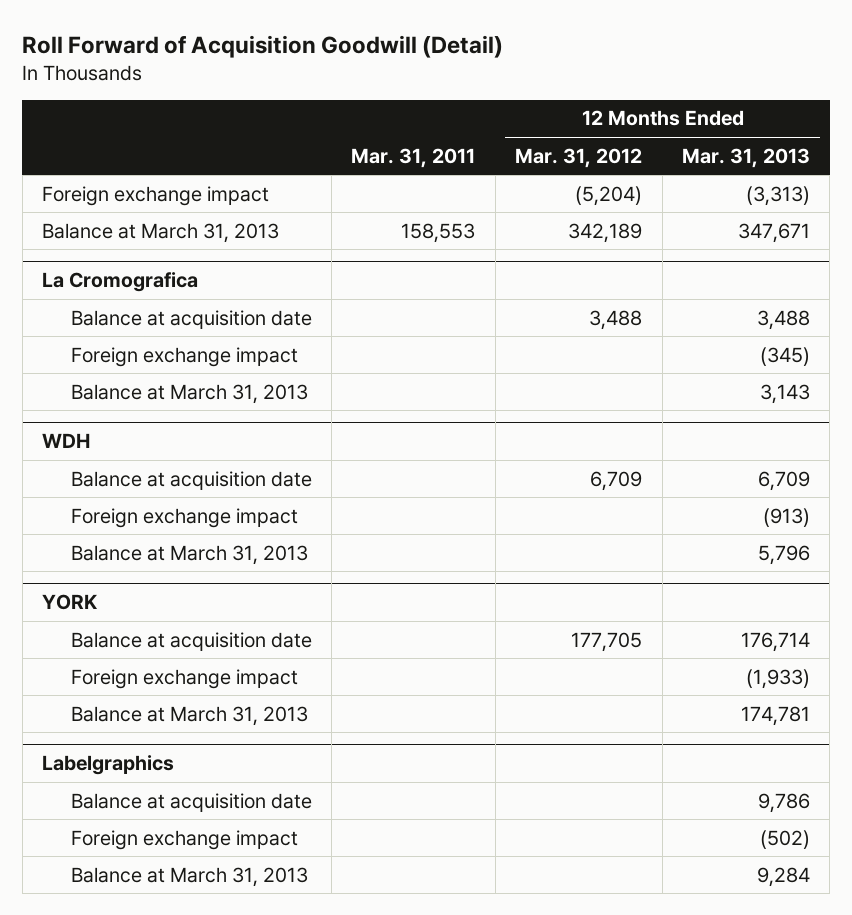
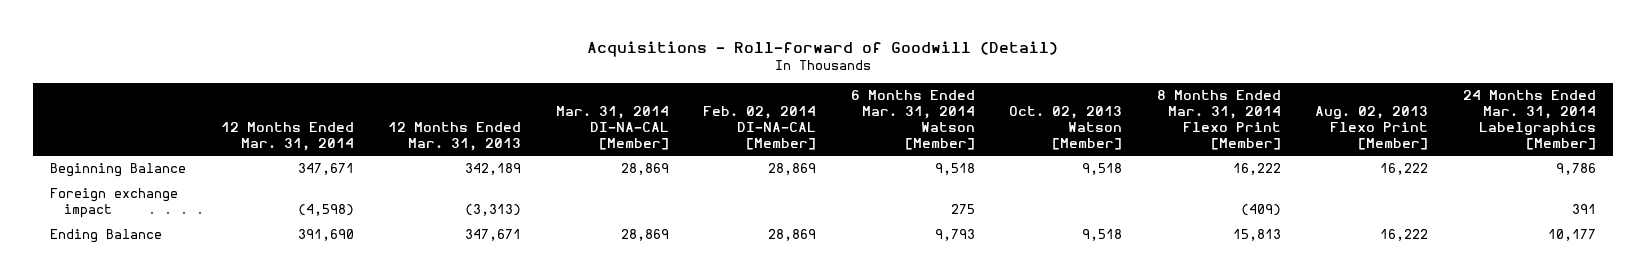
- Roll Forward of Acquisition Goodwill (Detail)
+ Acquisitions - Roll-forward of Goodwill (Detail)
- | Mar. 31, 2011 | 12 Months Ended Mar. 31, 2012 | 12 Months Ended Mar. 31, 2013
+ | 12 Months Ended Mar. 31, 2014 | 12 Months Ended Mar. 31, 2013 | Mar. 31, 2014 DI-NA-CAL [Member] | Feb. 02, 2014 DI-NA-CAL [Member] | 6 Months Ended Mar. 31, 2014 Watson [Member] | Oct. 02, 2013 Watson [Member] | 8 Months Ended Mar. 31, 2014 Flexo Print [Member] | Aug. 02, 2013 Flexo Print [Member] | 24 Months Ended Mar. 31, 2014 Labelgraphics [Member]
+ Beginning Balance | 347,671 | 342,189 | 28,869 | 28,869 | 9,518 | 9,518 | 16,222 | 16,222 | 9,786
- Balance at March 31, 2013 | 158,553 | 342,189 | 347,671
- La Cromografica
- Balance at acquisition date | | 3,488 | 3,488
- Foreign exchange impact | | | (345)
- Balance at March 31, 2013 | | | 3,143
- WDH
- Balance at acquisition date | | 6,709 | 6,709
- Foreign exchange impact | | | (913)
- Balance at March 31, 2013 | | | 5,796
- YORK
- Balance at acquisition date | | 177,705 | 176,714
- Foreign exchange impact | | | (1,933)
- Balance at March 31, 2013 | | | 174,781
- Labelgraphics
- Balance at acquisition date | | | 9,786
- Foreign exchange impact | | | (502)
- Balance at March 31, 2013 | | | 9,284
+ Ending Balance | 391,690 | 347,671 | 28,869 | 28,869 | 9,793 | 9,518 | 15,813 | 16,222 | 10,177

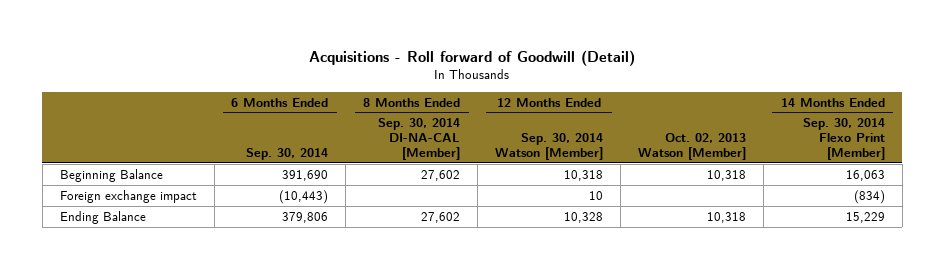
- Acquisitions - Roll-forward of Goodwill (Detail)
+ Acquisitions - Roll forward of Goodwill (Detail)
- | 12 Months Ended Mar. 31, 2014 | 12 Months Ended Mar. 31, 2013 | Mar. 31, 2014 DI-NA-CAL [Member] | Feb. 02, 2014 DI-NA-CAL [Member] | 6 Months Ended Mar. 31, 2014 Watson [Member] | Oct. 02, 2013 Watson [Member] | 8 Months Ended Mar. 31, 2014 Flexo Print [Member] | Aug. 02, 2013 Flexo Print [Member] | 24 Months Ended Mar. 31, 2014 Labelgraphics [Member]
+ | 6 Months Ended Sep. 30, 2014 | 8 Months Ended Sep. 30, 2014 DI-NA-CAL [Member] | 12 Months Ended Sep. 30, 2014 Watson [Member] | Oct. 02, 2013 Watson [Member] | 14 Months Ended Sep. 30, 2014 Flexo Print [Member]
- Beginning Balance | 347,671 | 342,189 | 28,869 | 28,869 | 9,518 | 9,518 | 16,222 | 16,222 | 9,786
+ Beginning Balance | 391,690 | 27,602 | 10,318 | 10,318 | 16,063
- Ending Balance | 391,690 | 347,671 | 28,869 | 28,869 | 9,793 | 9,518 | 15,813 | 16,222 | 10,177
+ Ending Balance | 379,806 | 27,602 | 10,328 | 10,318 | 15,229

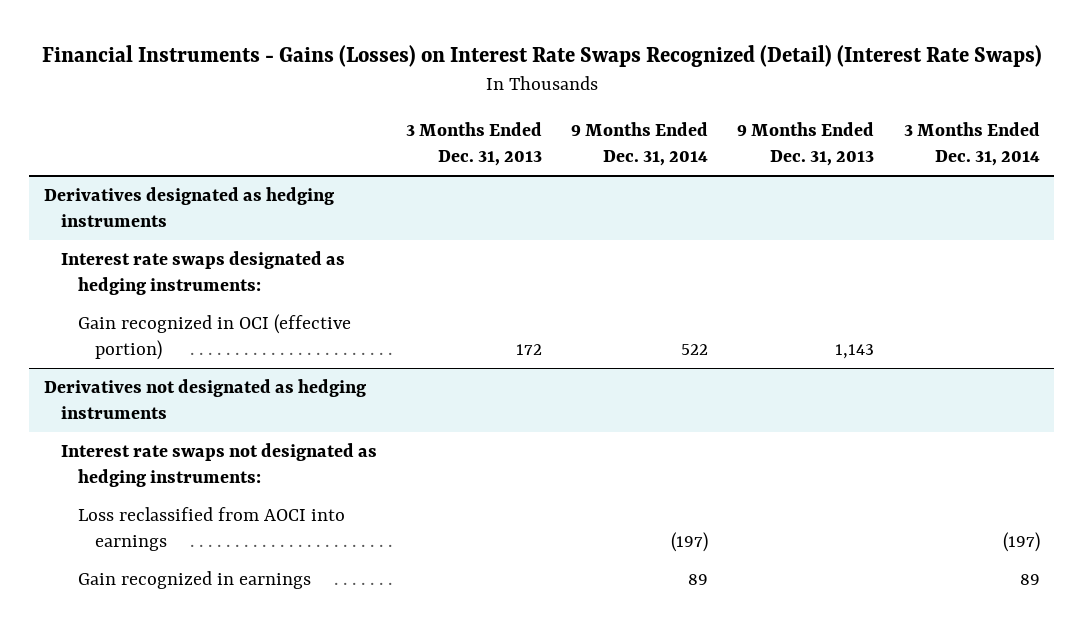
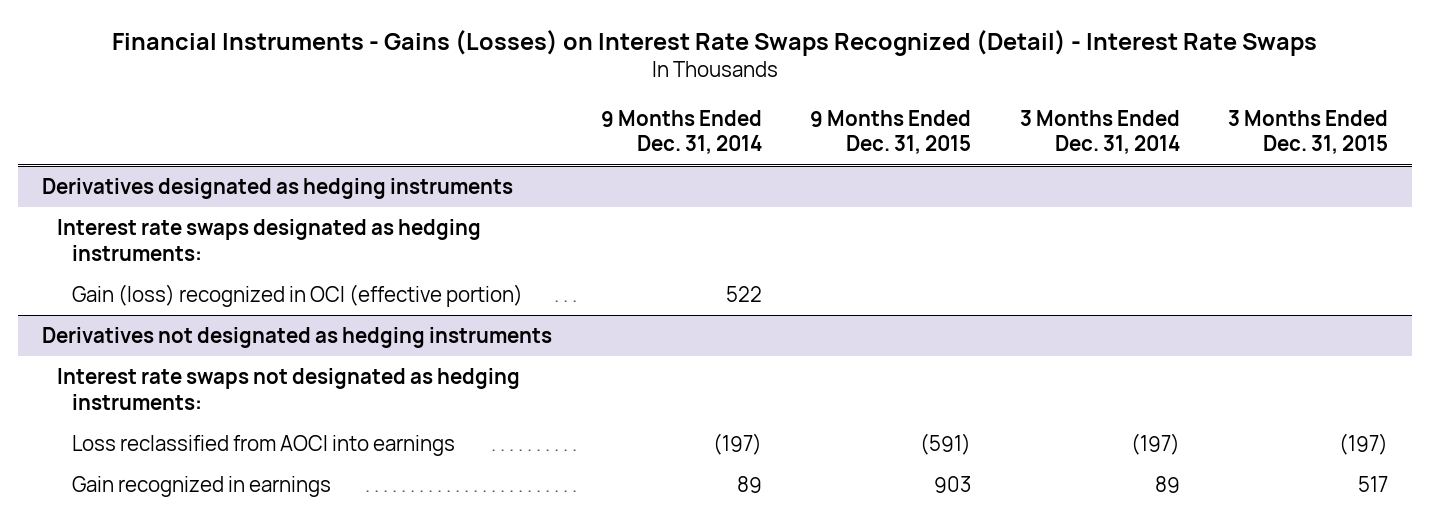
- Financial Instruments - Gains (Losses) on Interest Rate Swaps Recognized (Detail) (Interest Rate Swaps)
+ Financial Instruments - Gains (Losses) on Interest Rate Swaps Recognized (Detail) - Interest Rate Swaps
- | 3 Months Ended Dec. 31, 2013 | 9 Months Ended Dec. 31, 2014 | 9 Months Ended Dec. 31, 2013 | 3 Months Ended Dec. 31, 2014
+ | 9 Months Ended Dec. 31, 2014 | 9 Months Ended Dec. 31, 2015 | 3 Months Ended Dec. 31, 2014 | 3 Months Ended Dec. 31, 2015
@ Derivatives designated as hedging instruments
- Gain recognized in OCI (effective portion) | 172 | 522 | 1,143 |
+ Gain (loss) recognized in OCI (effective portion) | 522 | | |

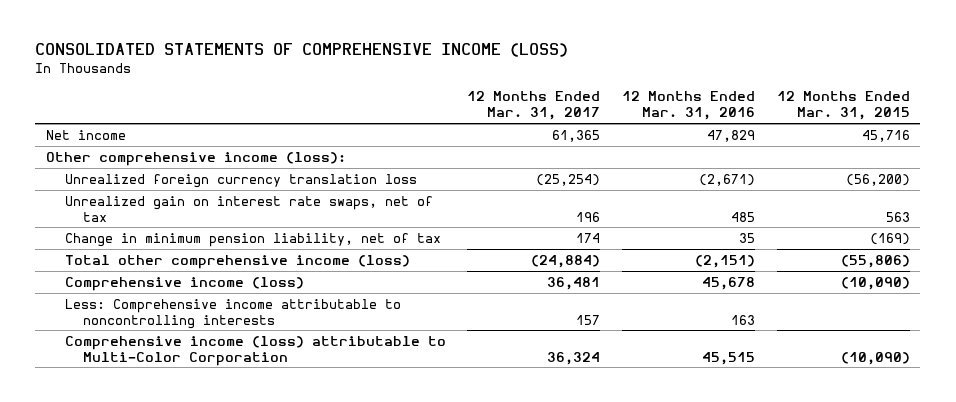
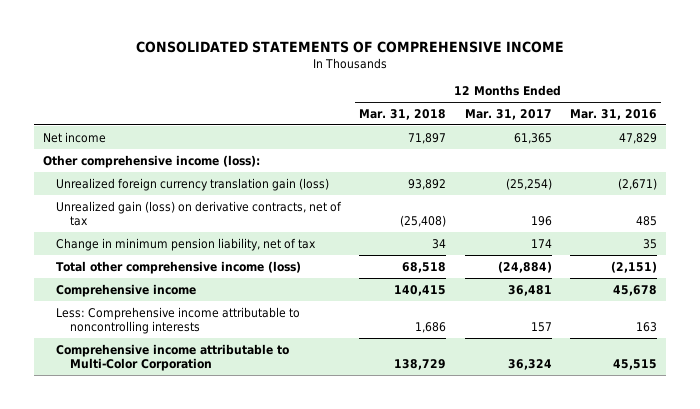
- CONSOLIDATED STATEMENTS OF COMPREHENSIVE INCOME (LOSS)
+ CONSOLIDATED STATEMENTS OF COMPREHENSIVE INCOME
- | 12 Months Ended Mar. 31, 2017 | 12 Months Ended Mar. 31, 2016 | 12 Months Ended Mar. 31, 2015
+ | 12 Months Ended Mar. 31, 2018 | 12 Months Ended Mar. 31, 2017 | 12 Months Ended Mar. 31, 2016
- Unrealized foreign currency translation loss | (25,254) | (2,671) | (56,200)
- Unrealized gain on interest rate swaps, net of tax | 196 | 485 | 563
+ Unrealized foreign currency translation gain (loss) | 93,892 | (25,254) | (2,671)
+ Unrealized gain (loss) on derivative contracts, net of tax | (25,408) | 196 | 485
- Comprehensive income (loss) | 36,481 | 45,678 | (10,090)
+ Comprehensive income | 140,415 | 36,481 | 45,678
- Comprehensive income (loss) attributable to Multi-Color Corporation | 36,324 | 45,515 | (10,090)
+ Comprehensive income attributable to Multi-Color Corporation | 138,729 | 36,324 | 45,515

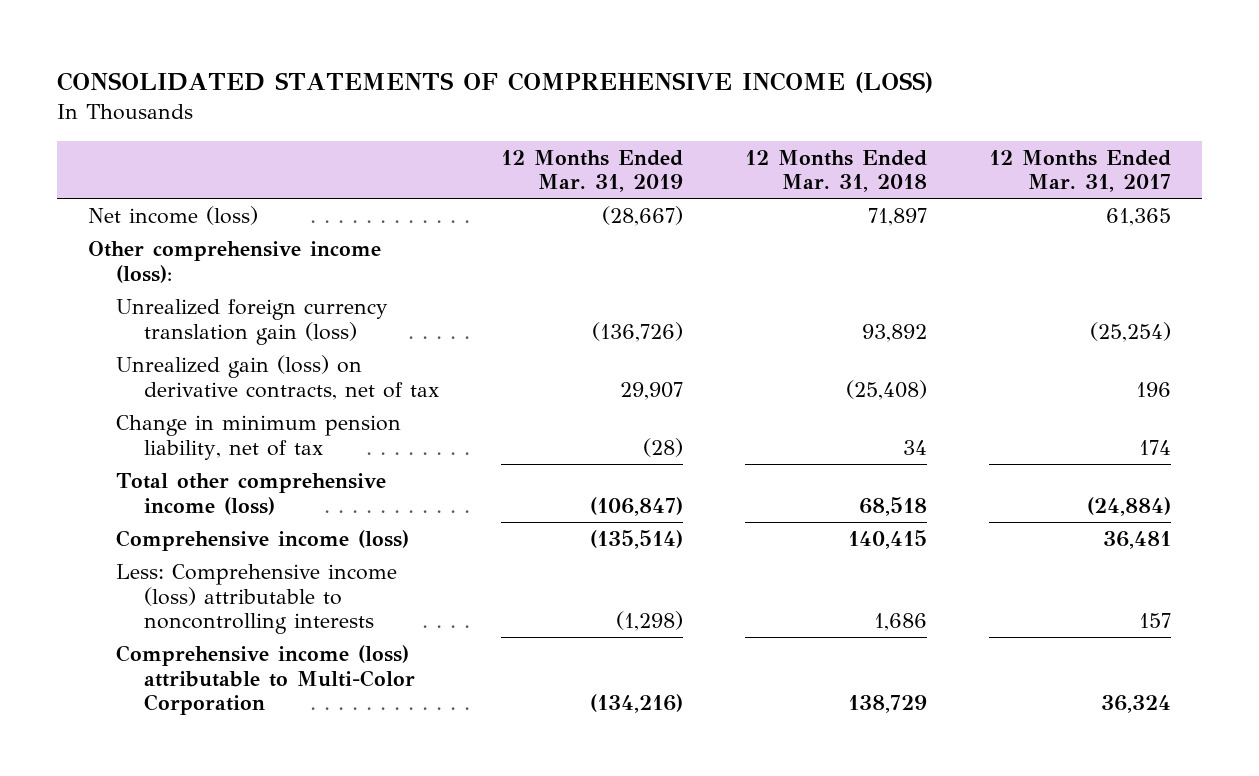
- CONSOLIDATED STATEMENTS OF COMPREHENSIVE INCOME
+ CONSOLIDATED STATEMENTS OF COMPREHENSIVE INCOME (LOSS)
- | 12 Months Ended Mar. 31, 2018 | 12 Months Ended Mar. 31, 2017 | 12 Months Ended Mar. 31, 2016
+ | 12 Months Ended Mar. 31, 2019 | 12 Months Ended Mar. 31, 2018 | 12 Months Ended Mar. 31, 2017
- Net income | 71,897 | 61,365 | 47,829
+ Net income (loss) | (28,667) | 71,897 | 61,365
- Comprehensive income | 140,415 | 36,481 | 45,678
- Less: Comprehensive income attributable to noncontrolling interests | 1,686 | 157 | 163
- Comprehensive income attributable to Multi-Color Corporation | 138,729 | 36,324 | 45,515
+ Comprehensive income (loss) | (135,514) | 140,415 | 36,481
+ Less: Comprehensive income (loss) attributable to noncontrolling interests | (1,298) | 1,686 | 157
+ Comprehensive income (loss) attributable to Multi-Color Corporation | (134,216) | 138,729 | 36,324

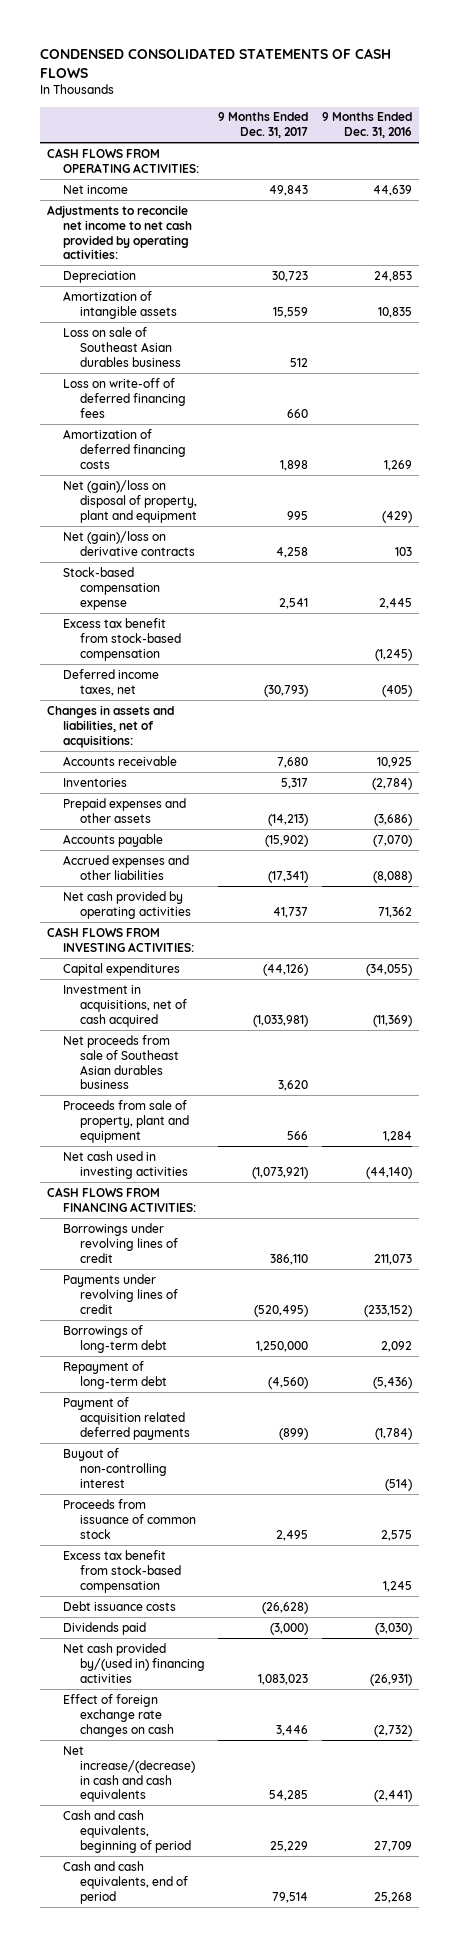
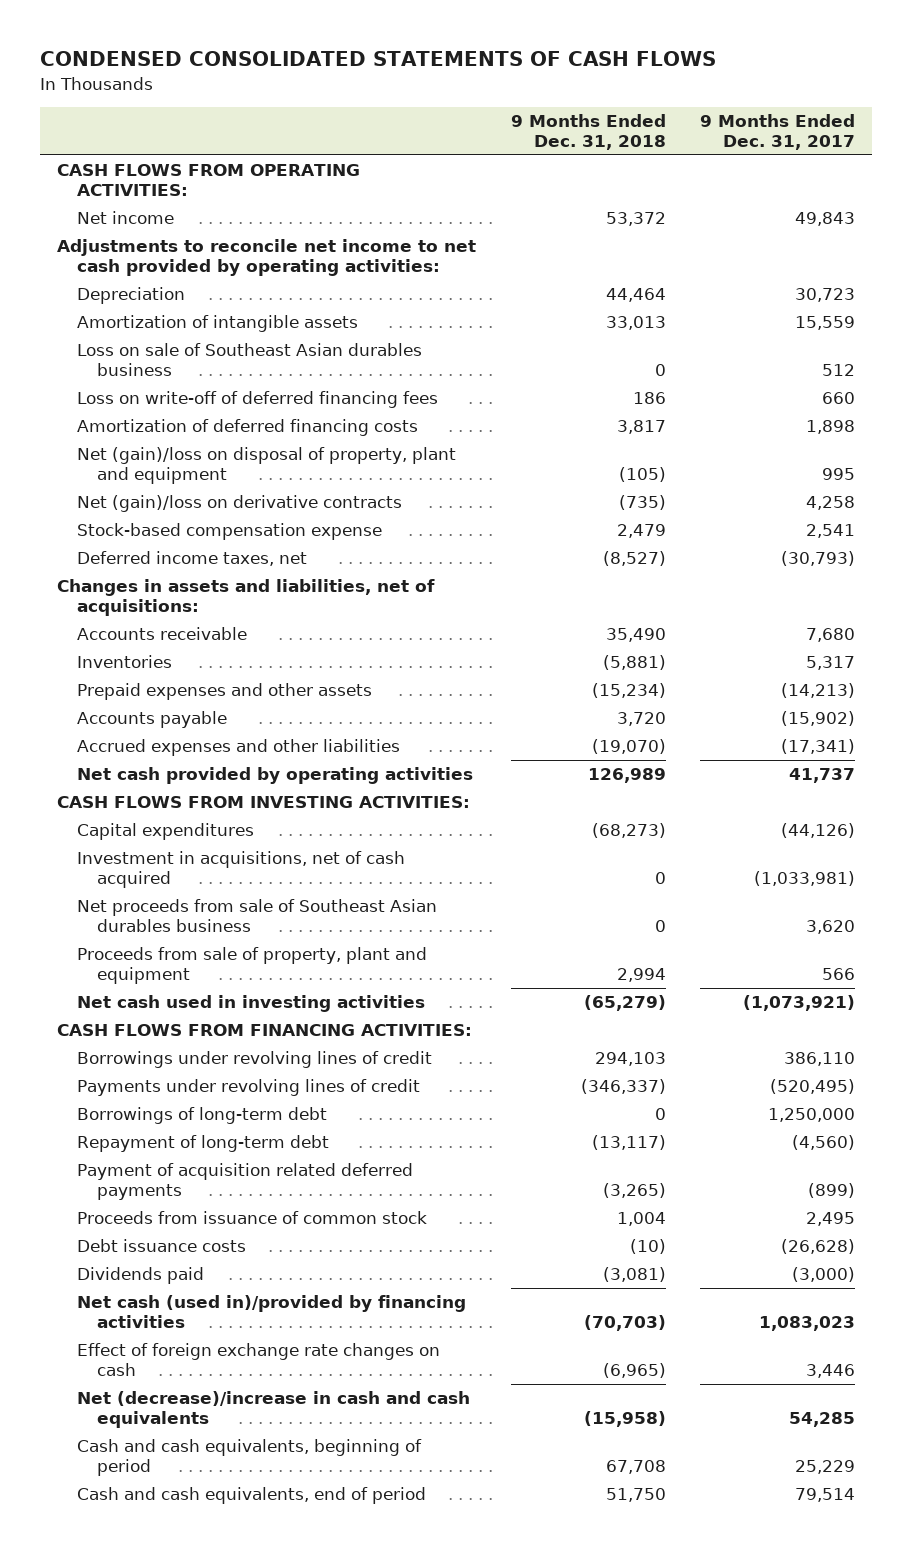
- | 9 Months Ended Dec. 31, 2017 | 9 Months Ended Dec. 31, 2016
+ | 9 Months Ended Dec. 31, 2018 | 9 Months Ended Dec. 31, 2017
- Excess tax benefit from stock-based compensation | | (1,245)
- Buyout of non-controlling interest | | (514)
- Excess tax benefit from stock-based compensation | | 1,245
- Net cash provided by/(used in) financing activities | 1,083,023 | (26,931)
+ Net cash (used in)/provided by financing activities | (70,703) | 1,083,023
- Net increase/(decrease) in cash and cash equivalents | 54,285 | (2,441)
+ Net (decrease)/increase in cash and cash equivalents | (15,958) | 54,285

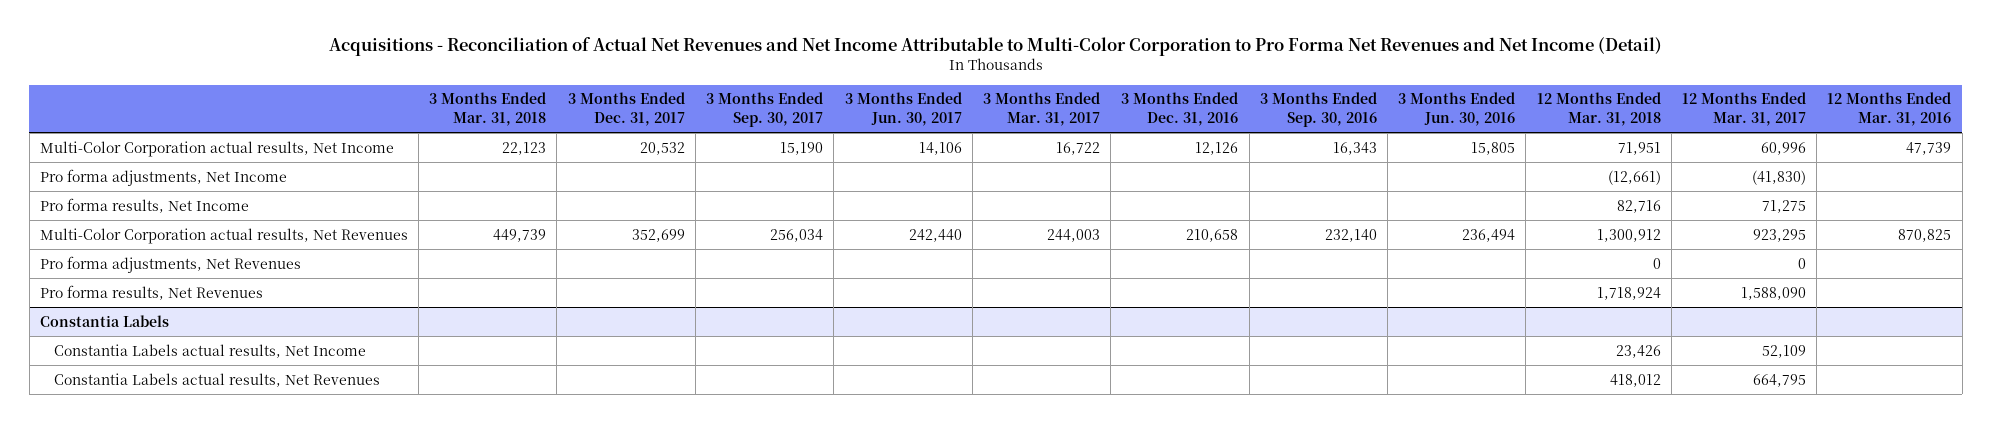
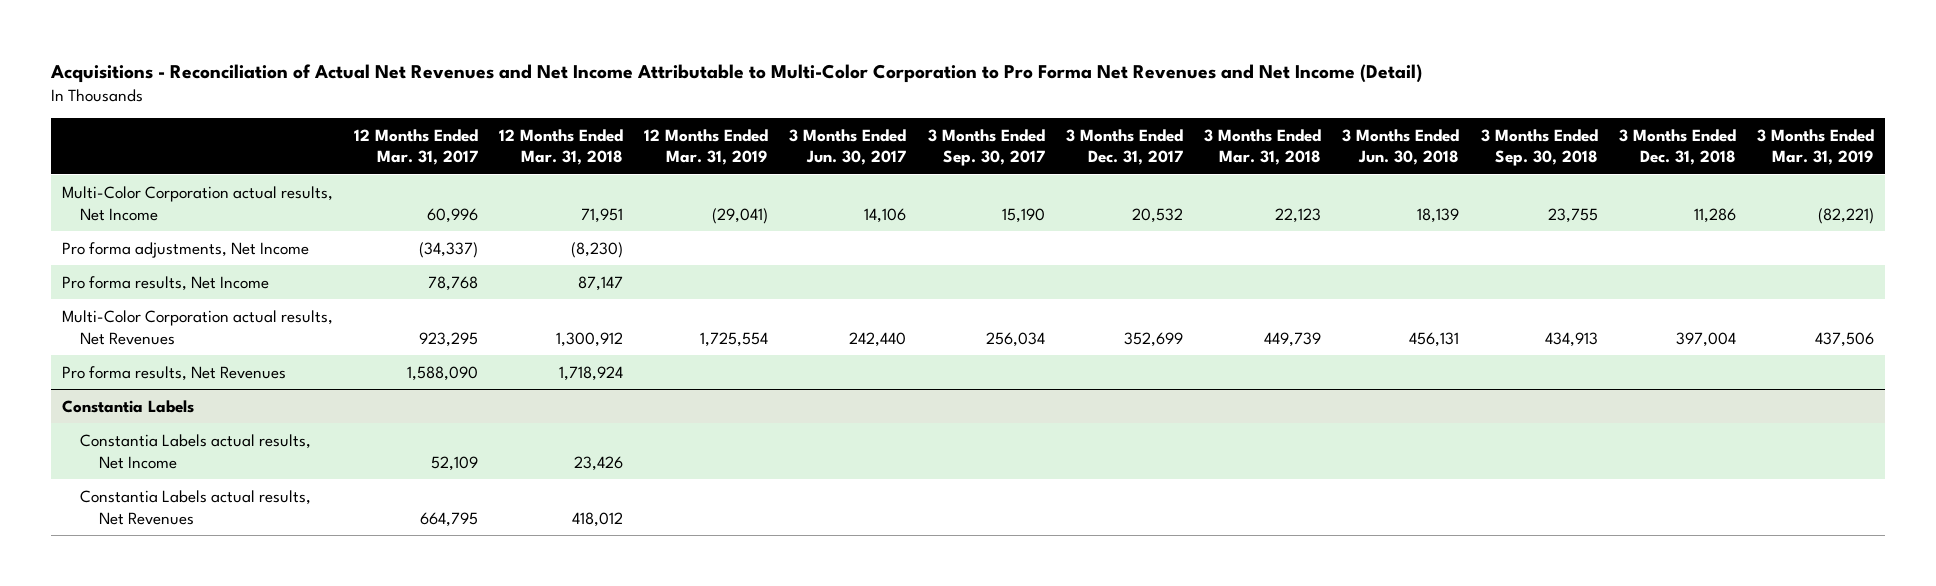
- | 3 Months Ended Mar. 31, 2018 | 3 Months Ended Dec. 31, 2017 | 3 Months Ended Sep. 30, 2017 | 3 Months Ended Jun. 30, 2017 | 3 Months Ended Mar. 31, 2017 | 3 Months Ended Dec. 31, 2016 | 3 Months Ended Sep. 30, 2016 | 3 Months Ended Jun. 30, 2016 | 12 Months Ended Mar. 31, 2018 | 12 Months Ended Mar. 31, 2017 | 12 Months Ended Mar. 31, 2016
+ | 12 Months Ended Mar. 31, 2017 | 12 Months Ended Mar. 31, 2018 | 12 Months Ended Mar. 31, 2019 | 3 Months Ended Jun. 30, 2017 | 3 Months Ended Sep. 30, 2017 | 3 Months Ended Dec. 31, 2017 | 3 Months Ended Mar. 31, 2018 | 3 Months Ended Jun. 30, 2018 | 3 Months Ended Sep. 30, 2018 | 3 Months Ended Dec. 31, 2018 | 3 Months Ended Mar. 31, 2019
- Pro forma adjustments, Net Income | | | | | | | | | (12,661) | (41,830) |
- Pro forma results, Net Income | | | | | | | | | 82,716 | 71,275 |
+ Pro forma adjustments, Net Income | (34,337) | (8,230) | | | | | | | | |
+ Pro forma results, Net Income | 78,768 | 87,147 | | | | | | | | |
- Pro forma adjustments, Net Revenues | | | | | | | | | 0 | 0 |

